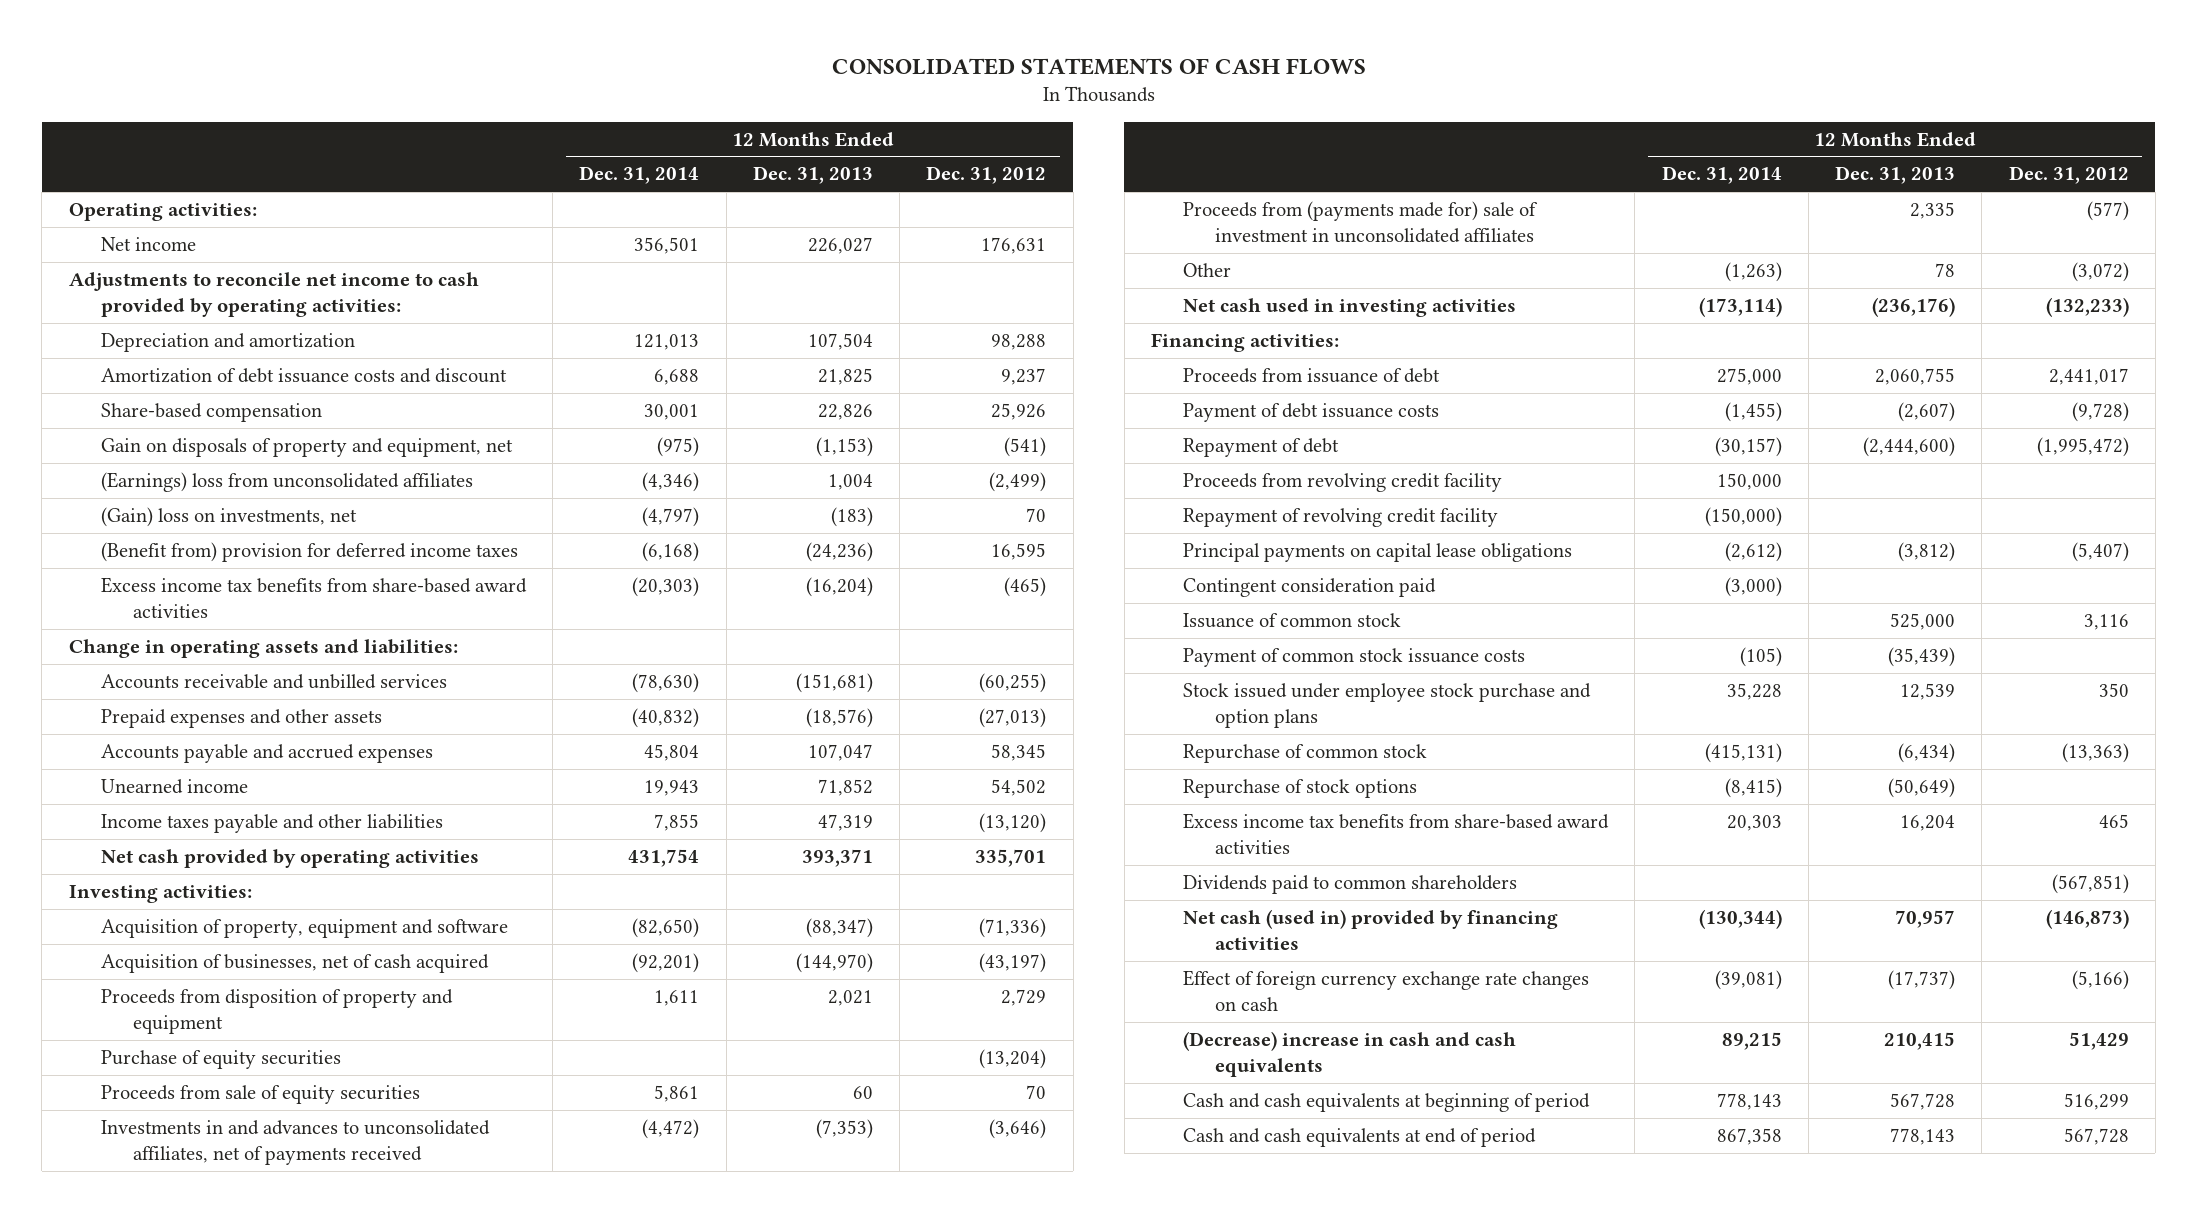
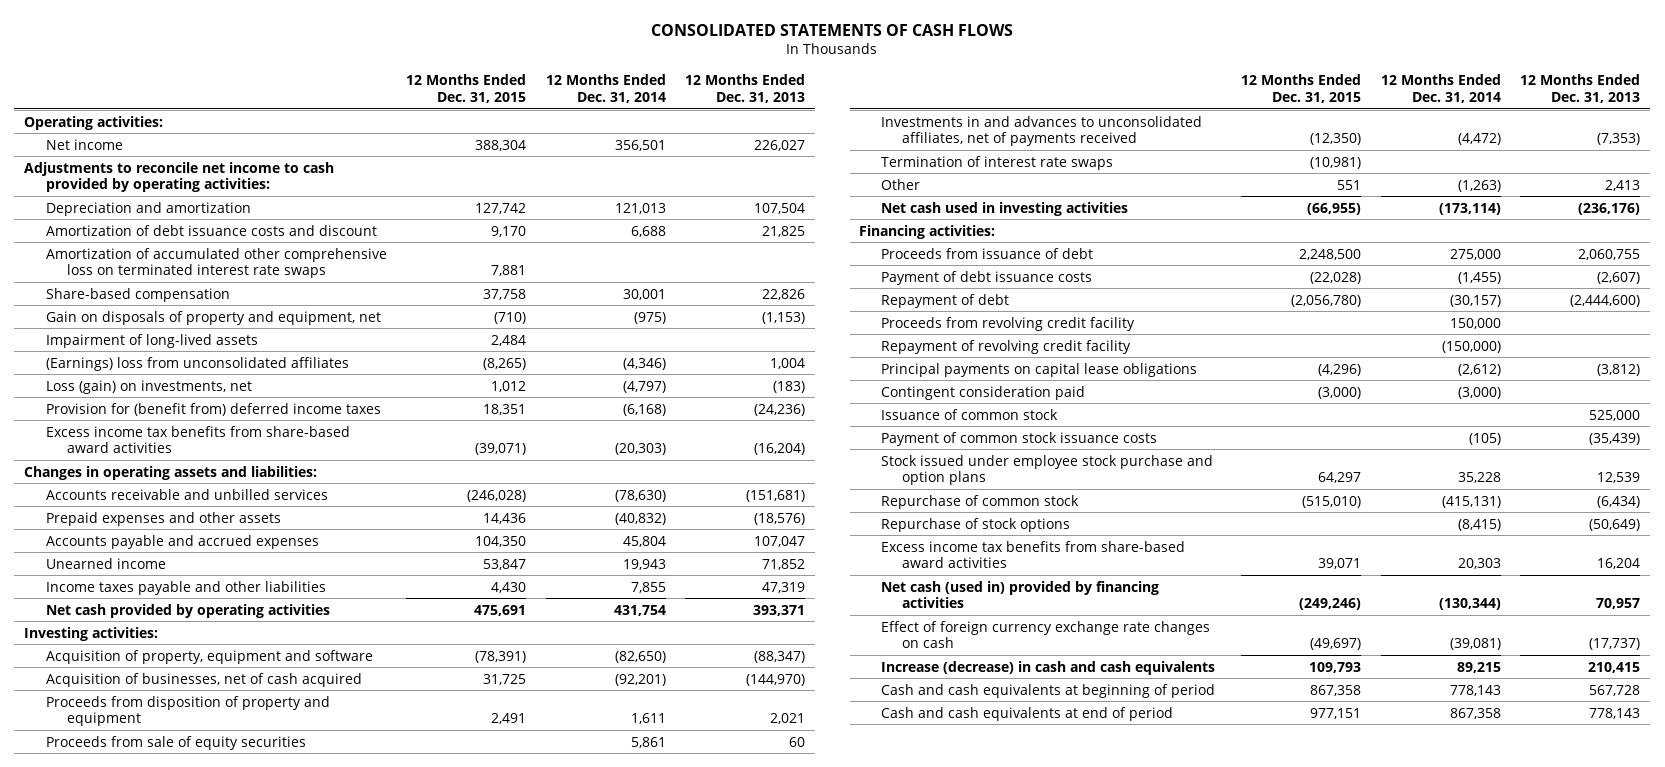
- | 12 Months Ended Dec. 31, 2014 | 12 Months Ended Dec. 31, 2013 | 12 Months Ended Dec. 31, 2012
+ | 12 Months Ended Dec. 31, 2015 | 12 Months Ended Dec. 31, 2014 | 12 Months Ended Dec. 31, 2013
+ Amortization of accumulated other comprehensive loss on terminated interest rate swaps | 7,881 | |
+ Impairment of long-lived assets | 2,484 | |
- (Gain) loss on investments, net | (4,797) | (183) | 70
- (Benefit from) provision for deferred income taxes | (6,168) | (24,236) | 16,595
+ Loss (gain) on investments, net | 1,012 | (4,797) | (183)
+ Provision for (benefit from) deferred income taxes | 18,351 | (6,168) | (24,236)
- Change in operating assets and liabilities:
+ Changes in operating assets and liabilities:
- Purchase of equity securities | | | (13,204)
- Proceeds from (payments made for) sale of investment in unconsolidated affiliates | | 2,335 | (577)
- Other | (1,263) | 78 | (3,072)
+ Termination of interest rate swaps | (10,981) | |
+ Other | 551 | (1,263) | 2,413
- Dividends paid to common shareholders | | | (567,851)
- (Decrease) increase in cash and cash equivalents | 89,215 | 210,415 | 51,429
+ Increase (decrease) in cash and cash equivalents | 109,793 | 89,215 | 210,415

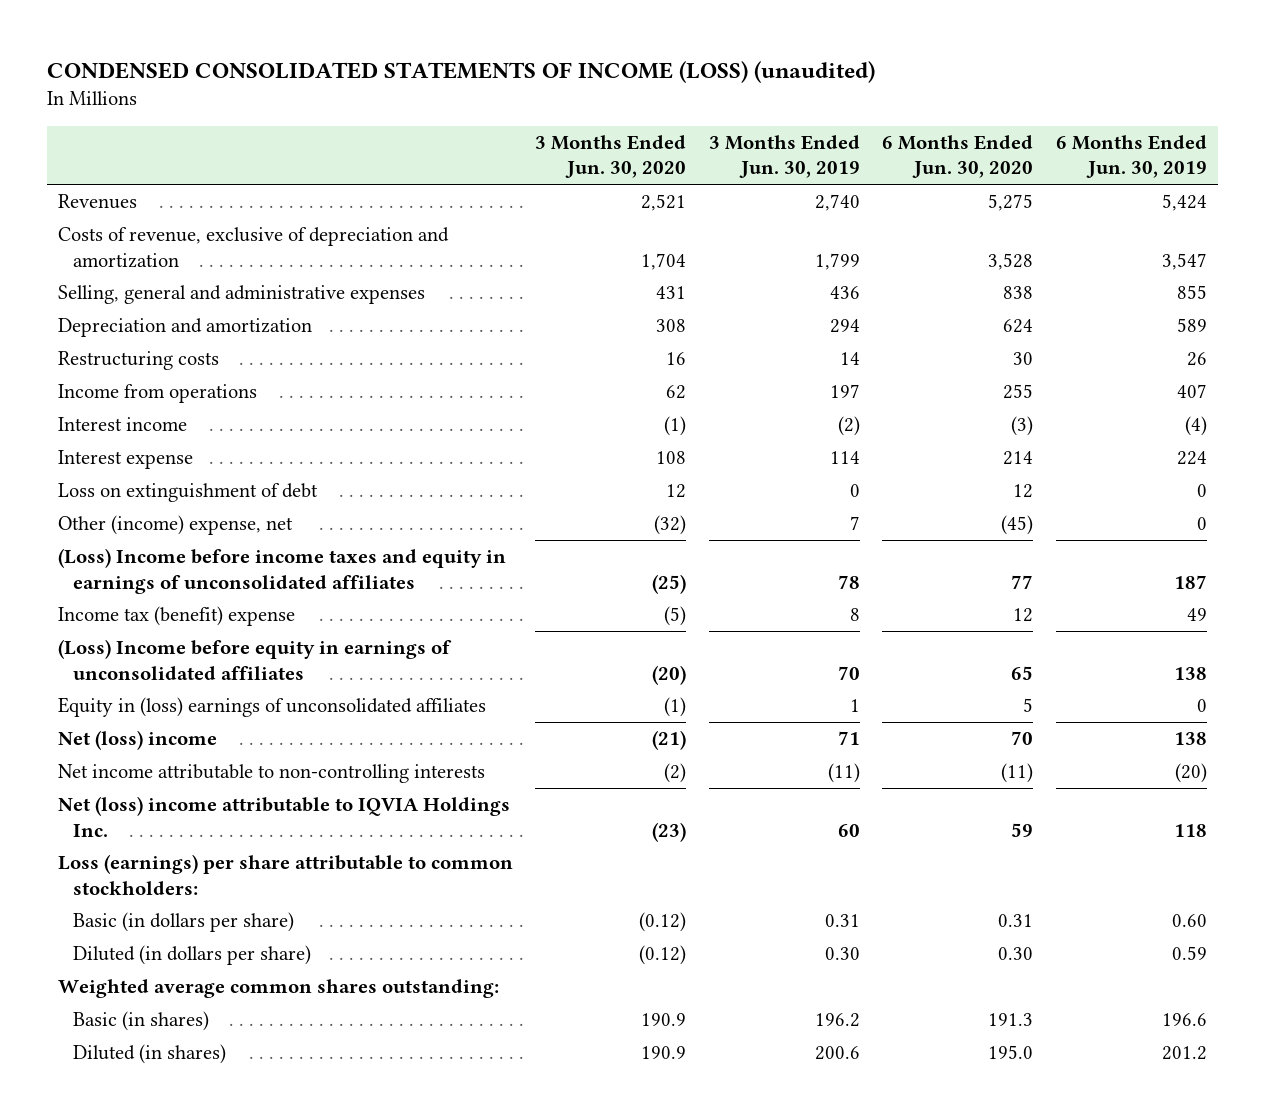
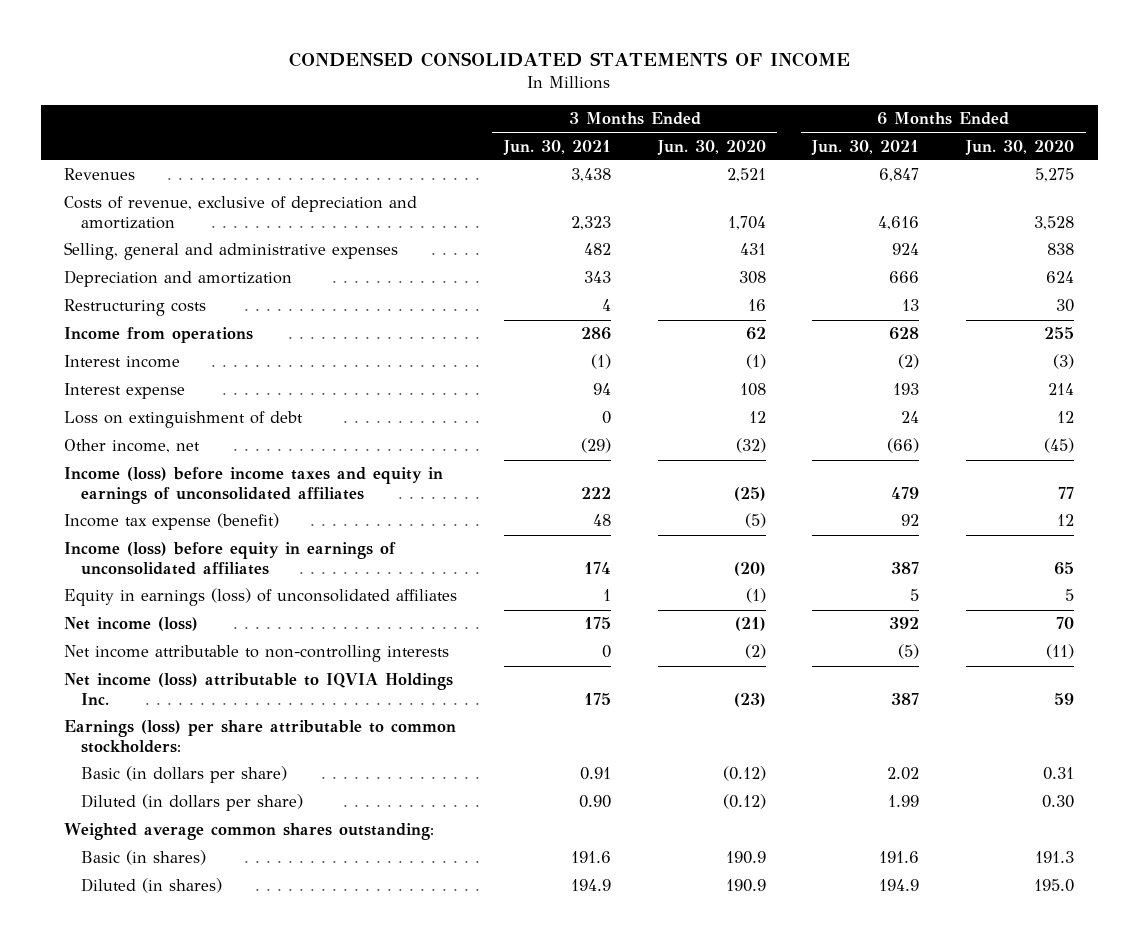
- CONDENSED CONSOLIDATED STATEMENTS OF INCOME (LOSS) (unaudited)
+ CONDENSED CONSOLIDATED STATEMENTS OF INCOME
- | 3 Months Ended Jun. 30, 2020 | 3 Months Ended Jun. 30, 2019 | 6 Months Ended Jun. 30, 2020 | 6 Months Ended Jun. 30, 2019
+ | 3 Months Ended Jun. 30, 2021 | 3 Months Ended Jun. 30, 2020 | 6 Months Ended Jun. 30, 2021 | 6 Months Ended Jun. 30, 2020
- Other (income) expense, net | (32) | 7 | (45) | 0
- (Loss) Income before income taxes and equity in earnings of unconsolidated affiliates | (25) | 78 | 77 | 187
- Income tax (benefit) expense | (5) | 8 | 12 | 49
- (Loss) Income before equity in earnings of unconsolidated affiliates | (20) | 70 | 65 | 138
- Equity in (loss) earnings of unconsolidated affiliates | (1) | 1 | 5 | 0
- Net (loss) income | (21) | 71 | 70 | 138
+ Other income, net | (29) | (32) | (66) | (45)
+ Income (loss) before income taxes and equity in earnings of unconsolidated affiliates | 222 | (25) | 479 | 77
+ Income tax expense (benefit) | 48 | (5) | 92 | 12
+ Income (loss) before equity in earnings of unconsolidated affiliates | 174 | (20) | 387 | 65
+ Equity in earnings (loss) of unconsolidated affiliates | 1 | (1) | 5 | 5
+ Net income (loss) | 175 | (21) | 392 | 70
- Net (loss) income attributable to IQVIA Holdings Inc. | (23) | 60 | 59 | 118
- Loss (earnings) per share attributable to common stockholders:
+ Net income (loss) attributable to IQVIA Holdings Inc. | 175 | (23) | 387 | 59
+ Earnings (loss) per share attributable to common stockholders:

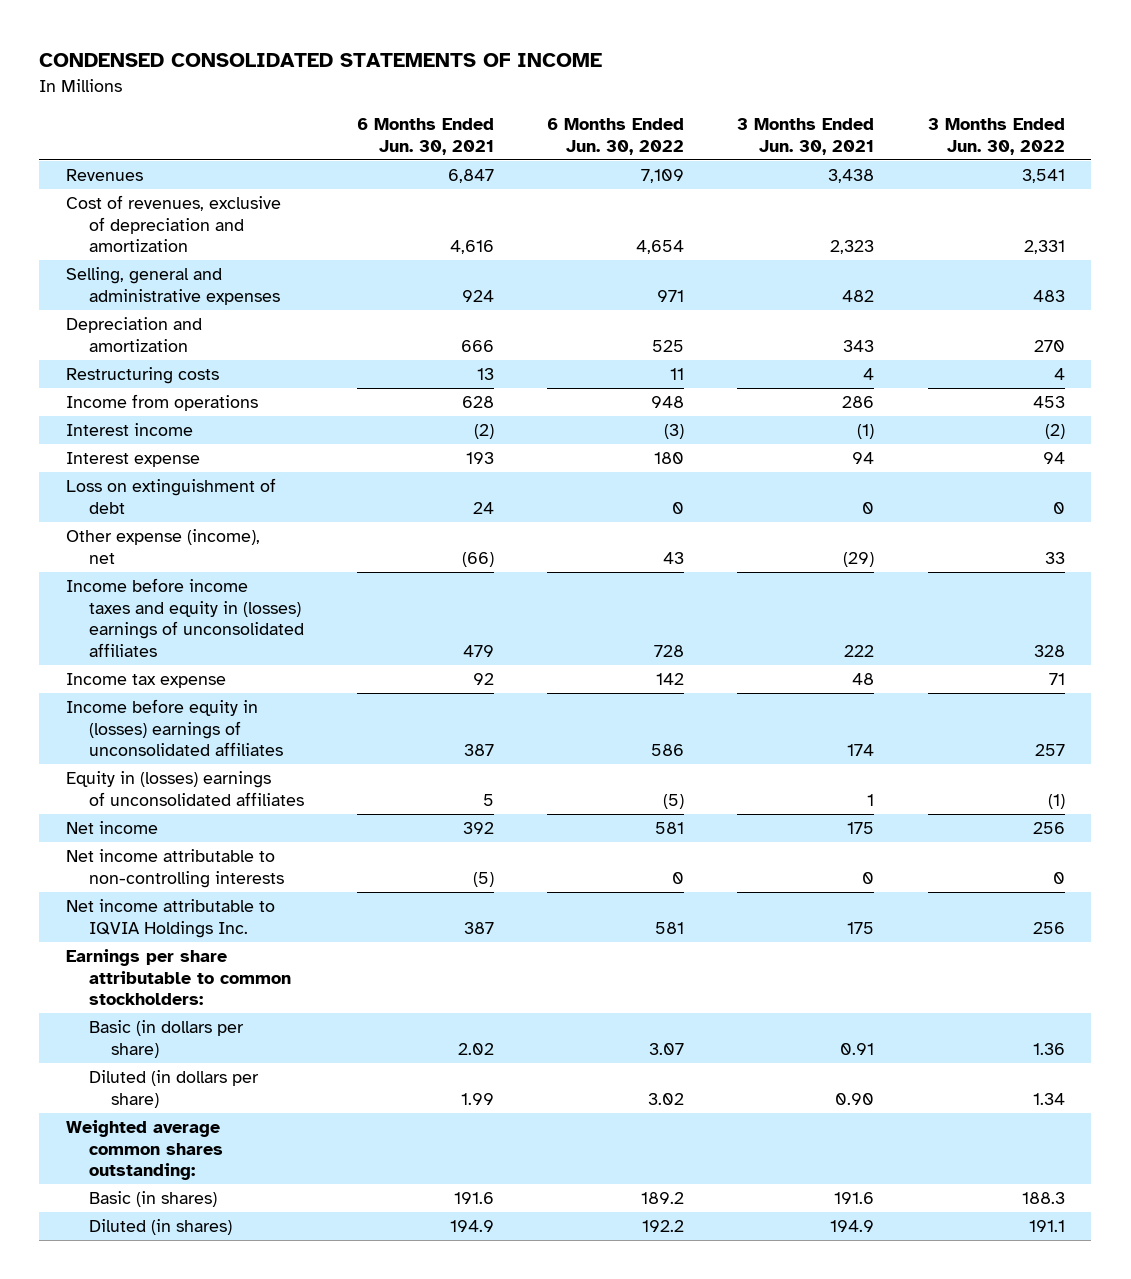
- | 3 Months Ended Jun. 30, 2021 | 3 Months Ended Jun. 30, 2020 | 6 Months Ended Jun. 30, 2021 | 6 Months Ended Jun. 30, 2020
+ | 6 Months Ended Jun. 30, 2021 | 6 Months Ended Jun. 30, 2022 | 3 Months Ended Jun. 30, 2021 | 3 Months Ended Jun. 30, 2022
- Costs of revenue, exclusive of depreciation and amortization | 2,323 | 1,704 | 4,616 | 3,528
+ Cost of revenues, exclusive of depreciation and amortization | 4,616 | 4,654 | 2,323 | 2,331
- Other income, net | (29) | (32) | (66) | (45)
- Income (loss) before income taxes and equity in earnings of unconsolidated affiliates | 222 | (25) | 479 | 77
- Income tax expense (benefit) | 48 | (5) | 92 | 12
- Income (loss) before equity in earnings of unconsolidated affiliates | 174 | (20) | 387 | 65
- Equity in earnings (loss) of unconsolidated affiliates | 1 | (1) | 5 | 5
- Net income (loss) | 175 | (21) | 392 | 70
+ Other expense (income), net | (66) | 43 | (29) | 33
+ Income before income taxes and equity in (losses) earnings of unconsolidated affiliates | 479 | 728 | 222 | 328
+ Income tax expense | 92 | 142 | 48 | 71
+ Income before equity in (losses) earnings of unconsolidated affiliates | 387 | 586 | 174 | 257
+ Equity in (losses) earnings of unconsolidated affiliates | 5 | (5) | 1 | (1)
+ Net income | 392 | 581 | 175 | 256
- Net income (loss) attributable to IQVIA Holdings Inc. | 175 | (23) | 387 | 59
- Earnings (loss) per share attributable to common stockholders:
+ Net income attributable to IQVIA Holdings Inc. | 387 | 581 | 175 | 256
+ Earnings per share attributable to common stockholders:

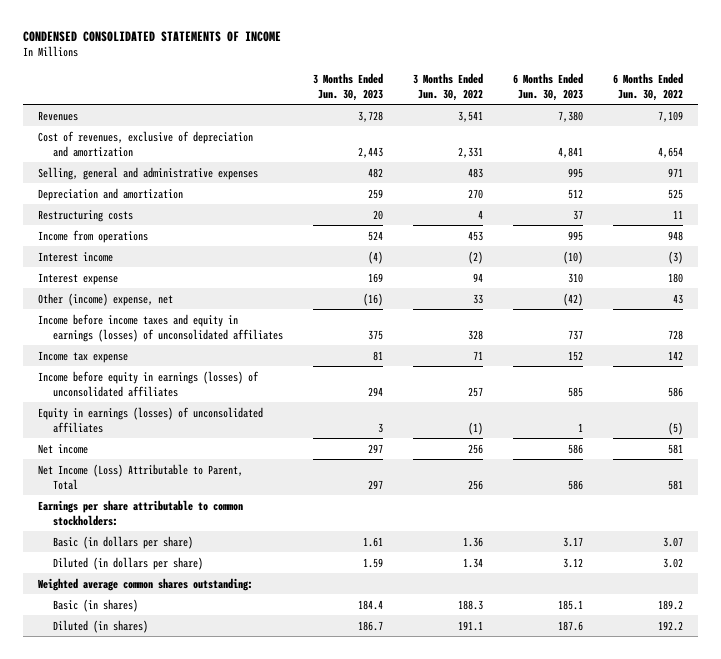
- | 6 Months Ended Jun. 30, 2021 | 6 Months Ended Jun. 30, 2022 | 3 Months Ended Jun. 30, 2021 | 3 Months Ended Jun. 30, 2022
+ | 3 Months Ended Jun. 30, 2023 | 3 Months Ended Jun. 30, 2022 | 6 Months Ended Jun. 30, 2023 | 6 Months Ended Jun. 30, 2022
- Loss on extinguishment of debt | 24 | 0 | 0 | 0
- Other expense (income), net | (66) | 43 | (29) | 33
- Income before income taxes and equity in (losses) earnings of unconsolidated affiliates | 479 | 728 | 222 | 328
+ Other (income) expense, net | (16) | 33 | (42) | 43
+ Income before income taxes and equity in earnings (losses) of unconsolidated affiliates | 375 | 328 | 737 | 728
- Income before equity in (losses) earnings of unconsolidated affiliates | 387 | 586 | 174 | 257
- Equity in (losses) earnings of unconsolidated affiliates | 5 | (5) | 1 | (1)
+ Income before equity in earnings (losses) of unconsolidated affiliates | 294 | 257 | 585 | 586
+ Equity in earnings (losses) of unconsolidated affiliates | 3 | (1) | 1 | (5)
- Net income attributable to non-controlling interests | (5) | 0 | 0 | 0
- Net income attributable to IQVIA Holdings Inc. | 387 | 581 | 175 | 256
+ Net Income (Loss) Attributable to Parent, Total | 297 | 256 | 586 | 581

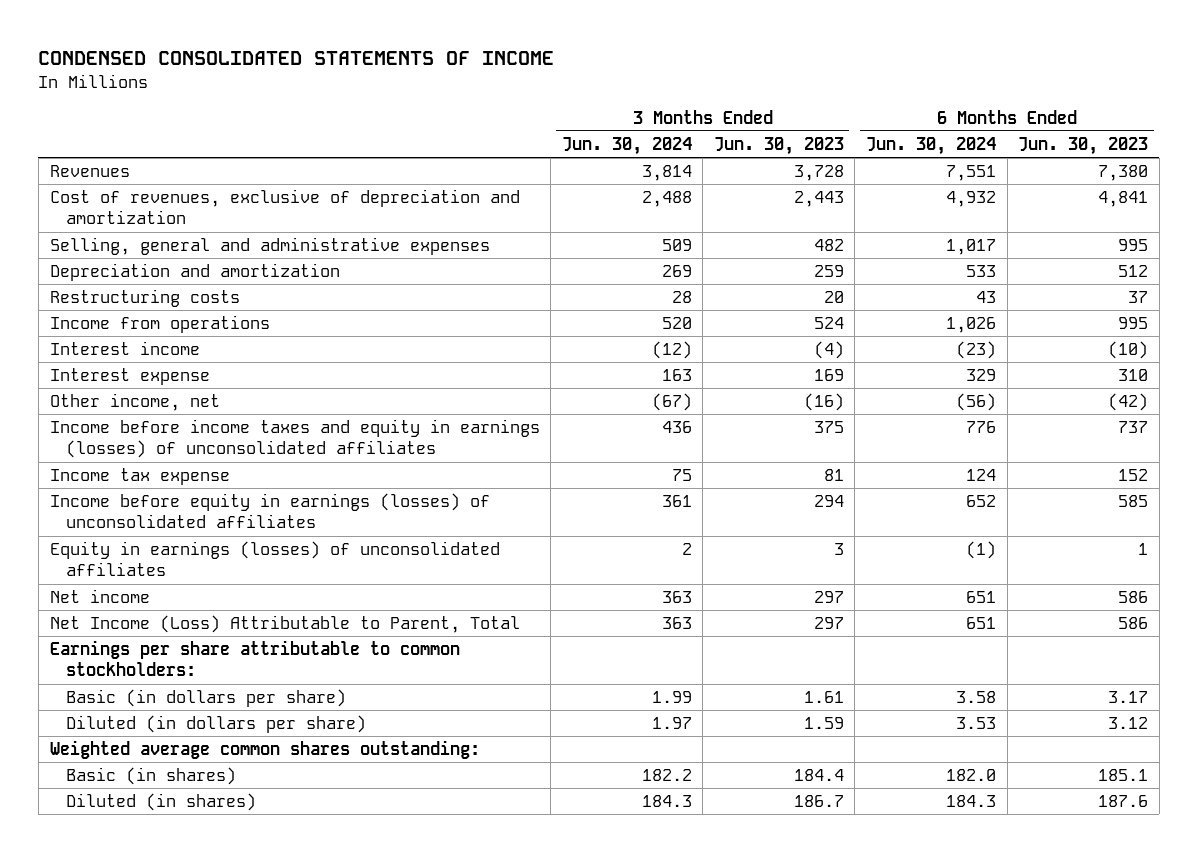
- | 3 Months Ended Jun. 30, 2023 | 3 Months Ended Jun. 30, 2022 | 6 Months Ended Jun. 30, 2023 | 6 Months Ended Jun. 30, 2022
+ | 3 Months Ended Jun. 30, 2024 | 3 Months Ended Jun. 30, 2023 | 6 Months Ended Jun. 30, 2024 | 6 Months Ended Jun. 30, 2023
- Other (income) expense, net | (16) | 33 | (42) | 43
+ Other income, net | (67) | (16) | (56) | (42)

